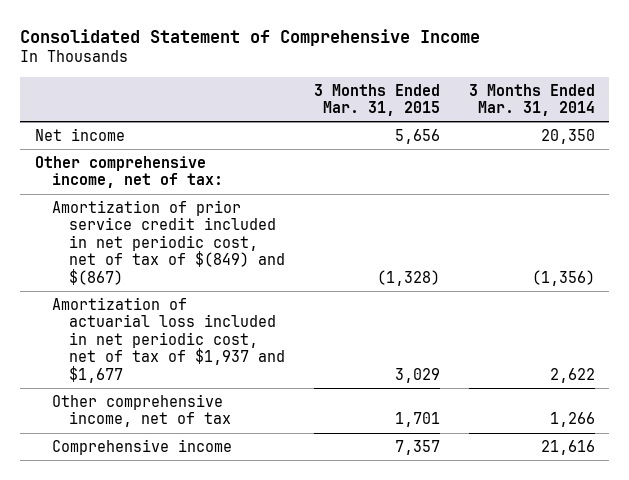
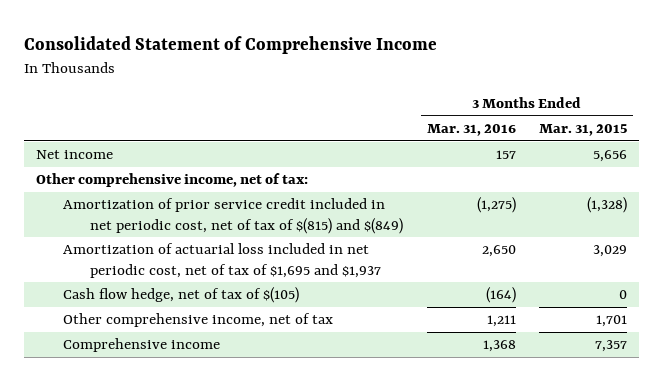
- | 3 Months Ended Mar. 31, 2015 | 3 Months Ended Mar. 31, 2014
+ | 3 Months Ended Mar. 31, 2016 | 3 Months Ended Mar. 31, 2015
- Amortization of prior service credit included in net periodic cost, net of tax of $(849) and $(867) | (1,328) | (1,356)
- Amortization of actuarial loss included in net periodic cost, net of tax of $1,937 and $1,677 | 3,029 | 2,622
+ Amortization of prior service credit included in net periodic cost, net of tax of $(815) and $(849) | (1,275) | (1,328)
+ Amortization of actuarial loss included in net periodic cost, net of tax of $1,695 and $1,937 | 2,650 | 3,029
+ Cash flow hedge, net of tax of $(105) | (164) | 0

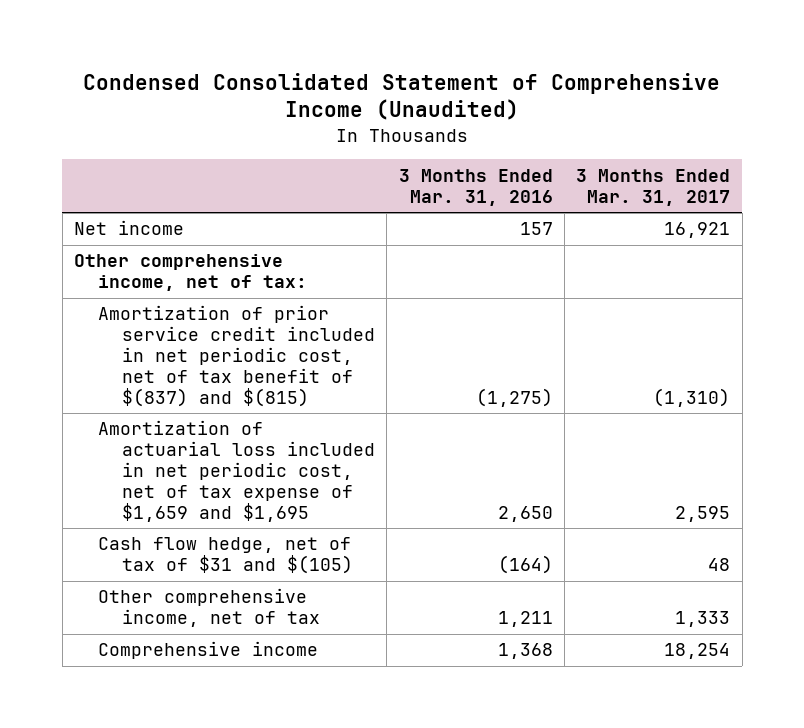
- Consolidated Statement of Comprehensive Income
+ Condensed Consolidated Statement of Comprehensive Income (Unaudited)
- | 3 Months Ended Mar. 31, 2016 | 3 Months Ended Mar. 31, 2015
+ | 3 Months Ended Mar. 31, 2016 | 3 Months Ended Mar. 31, 2017
- Amortization of prior service credit included in net periodic cost, net of tax of $(815) and $(849) | (1,275) | (1,328)
- Amortization of actuarial loss included in net periodic cost, net of tax of $1,695 and $1,937 | 2,650 | 3,029
- Cash flow hedge, net of tax of $(105) | (164) | 0
+ Amortization of prior service credit included in net periodic cost, net of tax benefit of $(837) and $(815) | (1,275) | (1,310)
+ Amortization of actuarial loss included in net periodic cost, net of tax expense of $1,659 and $1,695 | 2,650 | 2,595
+ Cash flow hedge, net of tax of $31 and $(105) | (164) | 48

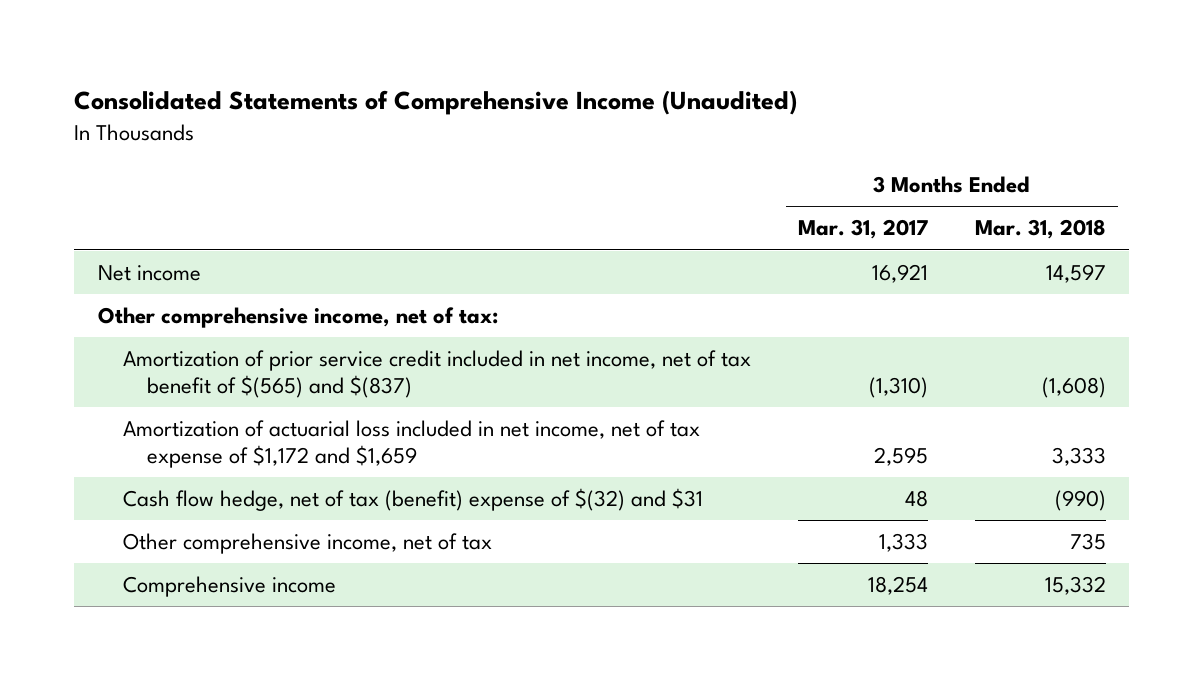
- Condensed Consolidated Statement of Comprehensive Income (Unaudited)
+ Consolidated Statements of Comprehensive Income (Unaudited)
- | 3 Months Ended Mar. 31, 2016 | 3 Months Ended Mar. 31, 2017
+ | 3 Months Ended Mar. 31, 2017 | 3 Months Ended Mar. 31, 2018
- Amortization of prior service credit included in net periodic cost, net of tax benefit of $(837) and $(815) | (1,275) | (1,310)
- Amortization of actuarial loss included in net periodic cost, net of tax expense of $1,659 and $1,695 | 2,650 | 2,595
- Cash flow hedge, net of tax of $31 and $(105) | (164) | 48
+ Amortization of prior service credit included in net income, net of tax benefit of $(565) and $(837) | (1,310) | (1,608)
+ Amortization of actuarial loss included in net income, net of tax expense of $1,172 and $1,659 | 2,595 | 3,333
+ Cash flow hedge, net of tax (benefit) expense of $(32) and $31 | 48 | (990)

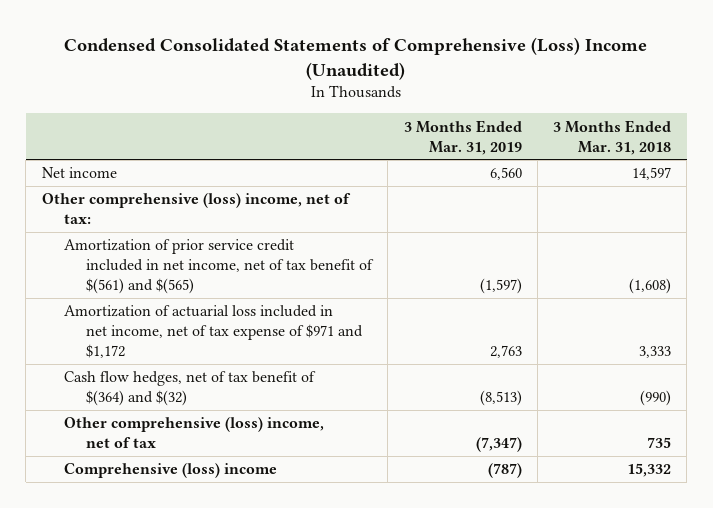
- Consolidated Statements of Comprehensive Income (Unaudited)
+ Condensed Consolidated Statements of Comprehensive (Loss) Income (Unaudited)
- | 3 Months Ended Mar. 31, 2017 | 3 Months Ended Mar. 31, 2018
+ | 3 Months Ended Mar. 31, 2019 | 3 Months Ended Mar. 31, 2018
- Other comprehensive income, net of tax:
- Amortization of prior service credit included in net income, net of tax benefit of $(565) and $(837) | (1,310) | (1,608)
- Amortization of actuarial loss included in net income, net of tax expense of $1,172 and $1,659 | 2,595 | 3,333
- Cash flow hedge, net of tax (benefit) expense of $(32) and $31 | 48 | (990)
- Other comprehensive income, net of tax | 1,333 | 735
- Comprehensive income | 18,254 | 15,332
+ Other comprehensive (loss) income, net of tax:
+ Amortization of prior service credit included in net income, net of tax benefit of $(561) and $(565) | (1,597) | (1,608)
+ Amortization of actuarial loss included in net income, net of tax expense of $971 and $1,172 | 2,763 | 3,333
+ Cash flow hedges, net of tax benefit of $(364) and $(32) | (8,513) | (990)
+ Other comprehensive (loss) income, net of tax | (7,347) | 735
+ Comprehensive (loss) income | (787) | 15,332

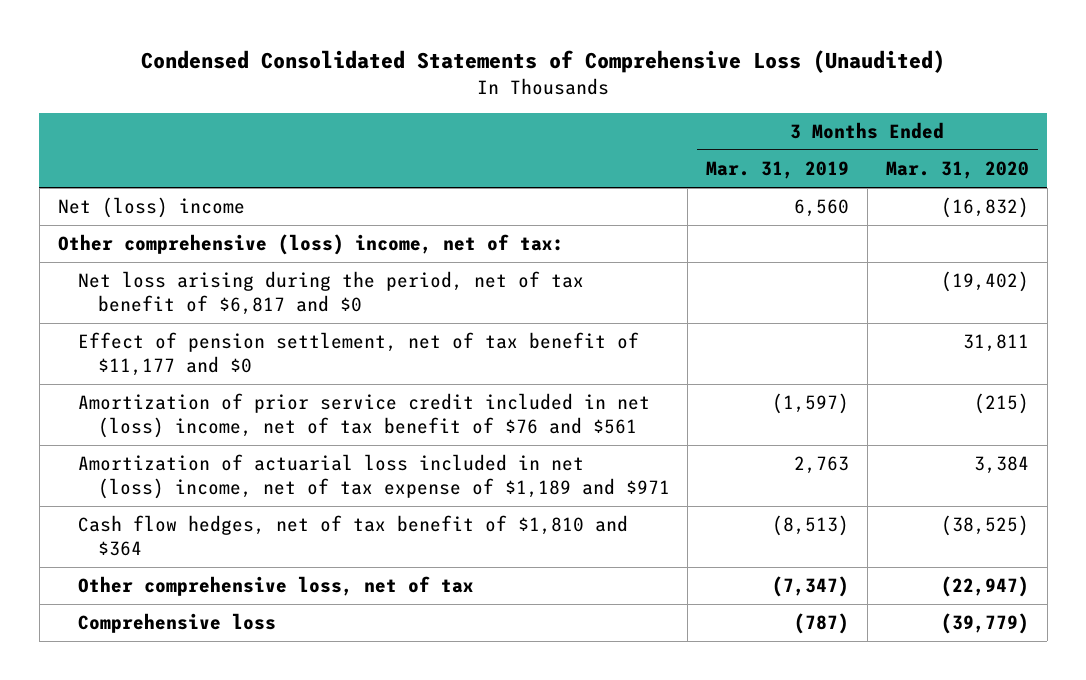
- Condensed Consolidated Statements of Comprehensive (Loss) Income (Unaudited)
+ Condensed Consolidated Statements of Comprehensive Loss (Unaudited)
- | 3 Months Ended Mar. 31, 2019 | 3 Months Ended Mar. 31, 2018
+ | 3 Months Ended Mar. 31, 2019 | 3 Months Ended Mar. 31, 2020
- Net income | 6,560 | 14,597
+ Net (loss) income | 6,560 | (16,832)
- Amortization of prior service credit included in net income, net of tax benefit of $(561) and $(565) | (1,597) | (1,608)
- Amortization of actuarial loss included in net income, net of tax expense of $971 and $1,172 | 2,763 | 3,333
- Cash flow hedges, net of tax benefit of $(364) and $(32) | (8,513) | (990)
- Other comprehensive (loss) income, net of tax | (7,347) | 735
- Comprehensive (loss) income | (787) | 15,332
+ Net loss arising during the period, net of tax benefit of $6,817 and $0 | | (19,402)
+ Effect of pension settlement, net of tax benefit of $11,177 and $0 | | 31,811
+ Amortization of prior service credit included in net (loss) income, net of tax benefit of $76 and $561 | (1,597) | (215)
+ Amortization of actuarial loss included in net (loss) income, net of tax expense of $1,189 and $971 | 2,763 | 3,384
+ Cash flow hedges, net of tax benefit of $1,810 and $364 | (8,513) | (38,525)
+ Other comprehensive loss, net of tax | (7,347) | (22,947)
+ Comprehensive loss | (787) | (39,779)

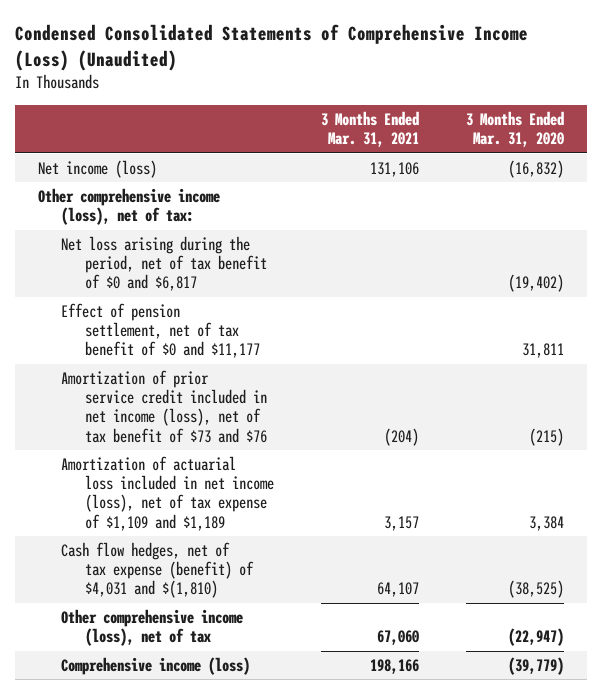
- Condensed Consolidated Statements of Comprehensive Loss (Unaudited)
+ Condensed Consolidated Statements of Comprehensive Income (Loss) (Unaudited)
- | 3 Months Ended Mar. 31, 2019 | 3 Months Ended Mar. 31, 2020
+ | 3 Months Ended Mar. 31, 2021 | 3 Months Ended Mar. 31, 2020
- Net (loss) income | 6,560 | (16,832)
- Other comprehensive (loss) income, net of tax:
- Net loss arising during the period, net of tax benefit of $6,817 and $0 | | (19,402)
- Effect of pension settlement, net of tax benefit of $11,177 and $0 | | 31,811
- Amortization of prior service credit included in net (loss) income, net of tax benefit of $76 and $561 | (1,597) | (215)
- Amortization of actuarial loss included in net (loss) income, net of tax expense of $1,189 and $971 | 2,763 | 3,384
- Cash flow hedges, net of tax benefit of $1,810 and $364 | (8,513) | (38,525)
- Other comprehensive loss, net of tax | (7,347) | (22,947)
- Comprehensive loss | (787) | (39,779)
+ Net income (loss) | 131,106 | (16,832)
+ Other comprehensive income (loss), net of tax:
+ Net loss arising during the period, net of tax benefit of $0 and $6,817 | | (19,402)
+ Effect of pension settlement, net of tax benefit of $0 and $11,177 | | 31,811
+ Amortization of prior service credit included in net income (loss), net of tax benefit of $73 and $76 | (204) | (215)
+ Amortization of actuarial loss included in net income (loss), net of tax expense of $1,109 and $1,189 | 3,157 | 3,384
+ Cash flow hedges, net of tax expense (benefit) of $4,031 and $(1,810) | 64,107 | (38,525)
+ Other comprehensive income (loss), net of tax | 67,060 | (22,947)
+ Comprehensive income (loss) | 198,166 | (39,779)

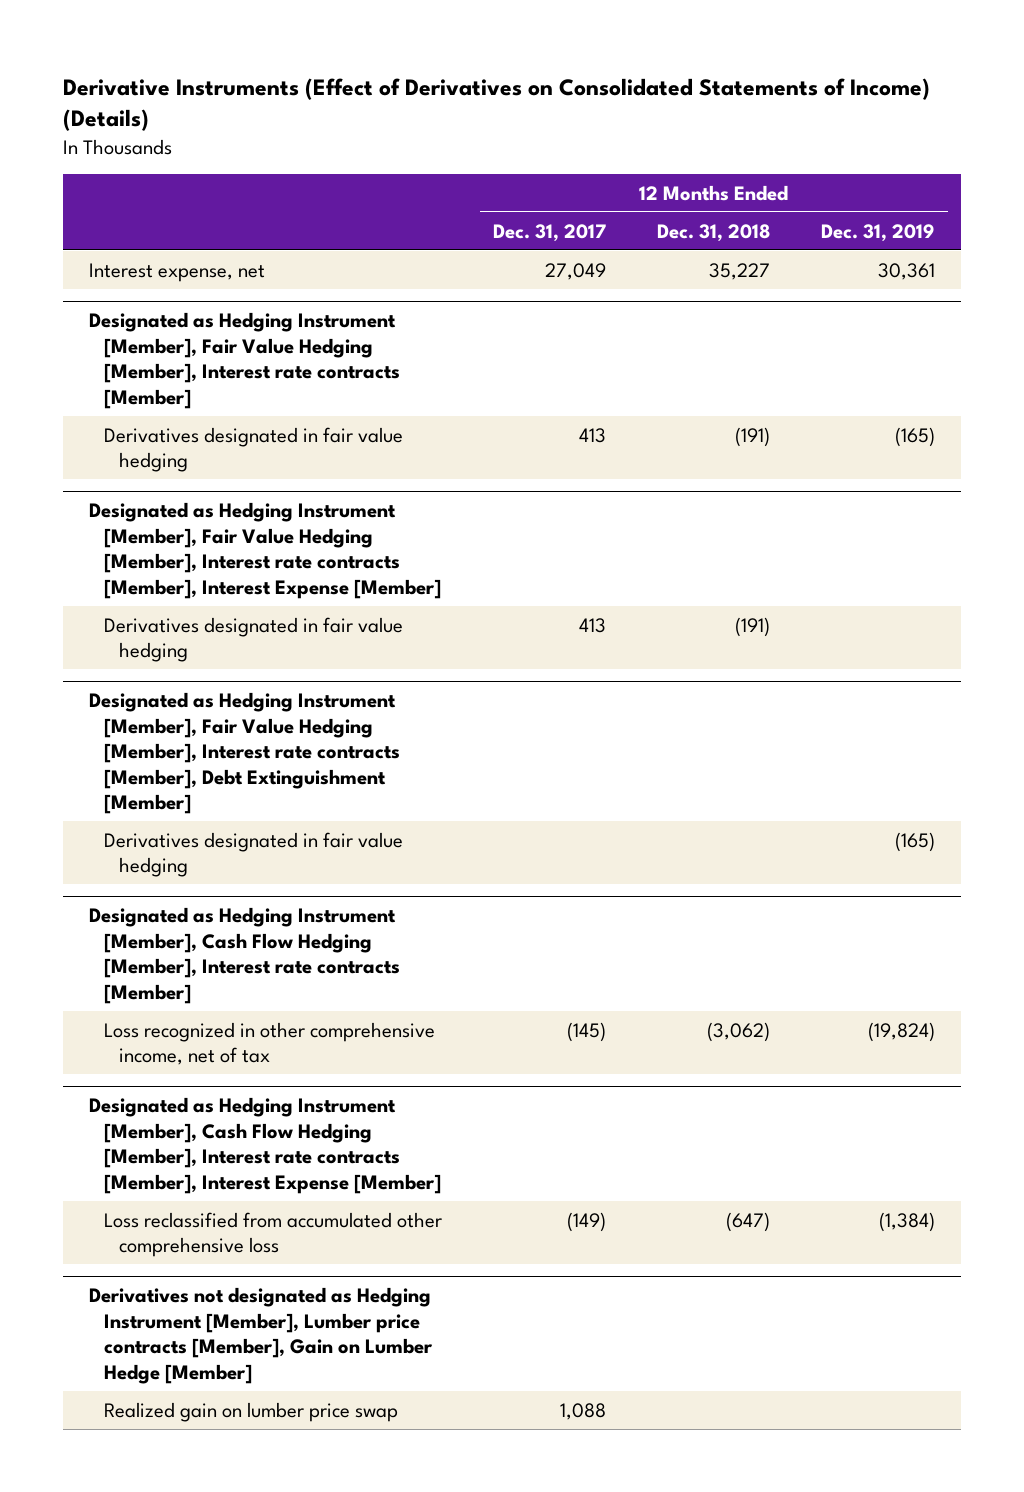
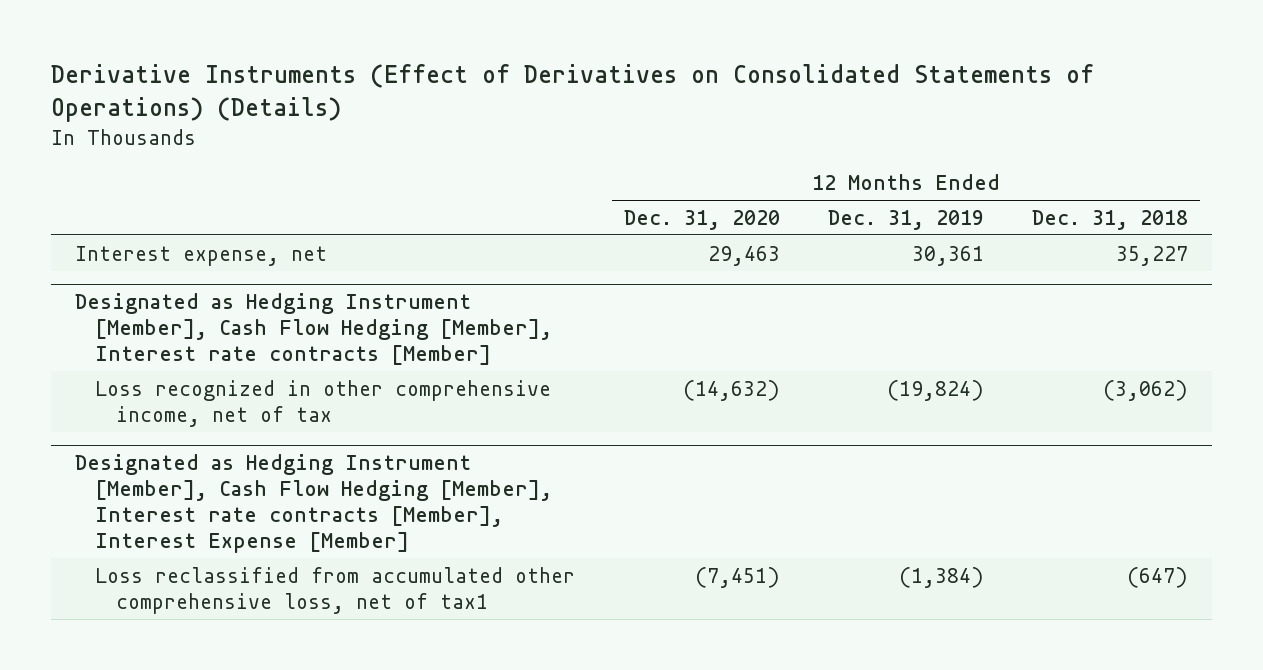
- Derivative Instruments (Effect of Derivatives on Consolidated Statements of Income) (Details)
+ Derivative Instruments (Effect of Derivatives on Consolidated Statements of Operations) (Details)
- | 12 Months Ended Dec. 31, 2017 | 12 Months Ended Dec. 31, 2018 | 12 Months Ended Dec. 31, 2019
+ | 12 Months Ended Dec. 31, 2020 | 12 Months Ended Dec. 31, 2019 | 12 Months Ended Dec. 31, 2018
- Designated as Hedging Instrument [Member], Fair Value Hedging [Member], Interest rate contracts [Member]
- Derivatives designated in fair value hedging | 413 | (191) | (165)
- Designated as Hedging Instrument [Member], Fair Value Hedging [Member], Interest rate contracts [Member], Interest Expense [Member]
- Derivatives designated in fair value hedging | 413 | (191) |
- Designated as Hedging Instrument [Member], Fair Value Hedging [Member], Interest rate contracts [Member], Debt Extinguishment [Member]
- Derivatives designated in fair value hedging | | | (165)
@ Designated as Hedging Instrument [Member], Cash Flow Hedging [Member], Interest rate contracts [Member], Interest Expense [Member]
- Loss reclassified from accumulated other comprehensive loss | (149) | (647) | (1,384)
- Derivatives not designated as Hedging Instrument [Member], Lumber price contracts [Member], Gain on Lumber Hedge [Member]
- Realized gain on lumber price swap | 1,088 | |
@ Designated as Hedging Instrument [Member], Cash Flow Hedging [Member], Interest rate contracts [Member], Interest Expense [Member]
+ Loss reclassified from accumulated other comprehensive loss, net of tax1 | (7,451) | (1,384) | (647)

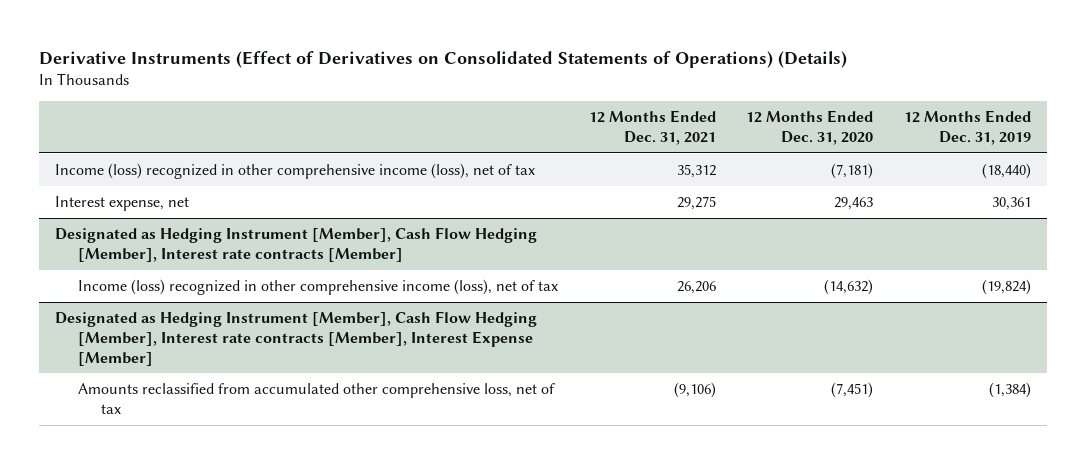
- | 12 Months Ended Dec. 31, 2020 | 12 Months Ended Dec. 31, 2019 | 12 Months Ended Dec. 31, 2018
+ | 12 Months Ended Dec. 31, 2021 | 12 Months Ended Dec. 31, 2020 | 12 Months Ended Dec. 31, 2019
+ Income (loss) recognized in other comprehensive income (loss), net of tax | 35,312 | (7,181) | (18,440)
@ Designated as Hedging Instrument [Member], Cash Flow Hedging [Member], Interest rate contracts [Member]
- Loss recognized in other comprehensive income, net of tax | (14,632) | (19,824) | (3,062)
+ Income (loss) recognized in other comprehensive income (loss), net of tax | 26,206 | (14,632) | (19,824)
@ Designated as Hedging Instrument [Member], Cash Flow Hedging [Member], Interest rate contracts [Member], Interest Expense [Member]
- Loss reclassified from accumulated other comprehensive loss, net of tax1 | (7,451) | (1,384) | (647)
+ Amounts reclassified from accumulated other comprehensive loss, net of tax | (9,106) | (7,451) | (1,384)

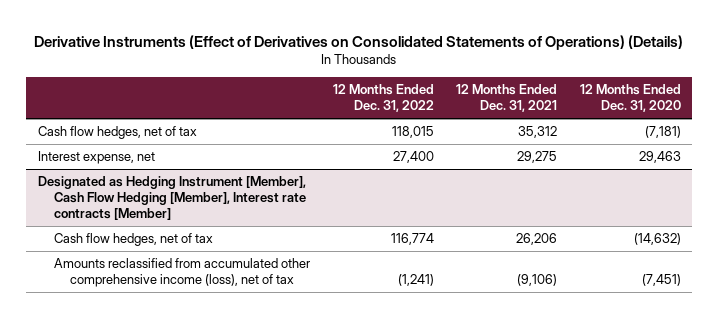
- | 12 Months Ended Dec. 31, 2021 | 12 Months Ended Dec. 31, 2020 | 12 Months Ended Dec. 31, 2019
+ | 12 Months Ended Dec. 31, 2022 | 12 Months Ended Dec. 31, 2021 | 12 Months Ended Dec. 31, 2020
- Income (loss) recognized in other comprehensive income (loss), net of tax | 35,312 | (7,181) | (18,440)
+ Cash flow hedges, net of tax | 118,015 | 35,312 | (7,181)
@ Designated as Hedging Instrument [Member], Cash Flow Hedging [Member], Interest rate contracts [Member]
- Income (loss) recognized in other comprehensive income (loss), net of tax | 26,206 | (14,632) | (19,824)
- Designated as Hedging Instrument [Member], Cash Flow Hedging [Member], Interest rate contracts [Member], Interest Expense [Member]
- Amounts reclassified from accumulated other comprehensive loss, net of tax | (9,106) | (7,451) | (1,384)
@ Designated as Hedging Instrument [Member], Cash Flow Hedging [Member], Interest rate contracts [Member]
+ Cash flow hedges, net of tax | 116,774 | 26,206 | (14,632)
+ Amounts reclassified from accumulated other comprehensive income (loss), net of tax | (1,241) | (9,106) | (7,451)

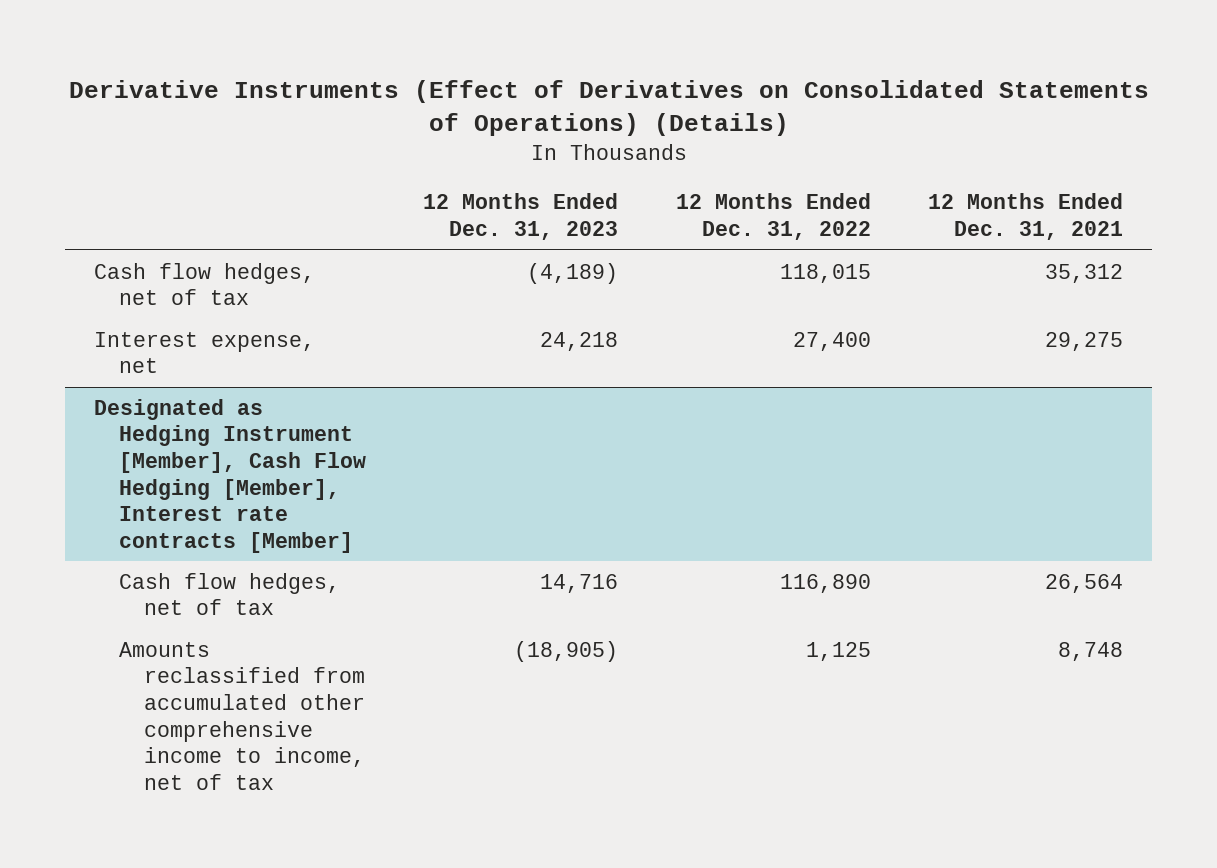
- | 12 Months Ended Dec. 31, 2022 | 12 Months Ended Dec. 31, 2021 | 12 Months Ended Dec. 31, 2020
+ | 12 Months Ended Dec. 31, 2023 | 12 Months Ended Dec. 31, 2022 | 12 Months Ended Dec. 31, 2021
@ Designated as Hedging Instrument [Member], Cash Flow Hedging [Member], Interest rate contracts [Member]
- Cash flow hedges, net of tax | 116,774 | 26,206 | (14,632)
- Amounts reclassified from accumulated other comprehensive income (loss), net of tax | (1,241) | (9,106) | (7,451)
+ Cash flow hedges, net of tax | 14,716 | 116,890 | 26,564
+ Amounts reclassified from accumulated other comprehensive income to income, net of tax | (18,905) | 1,125 | 8,748

